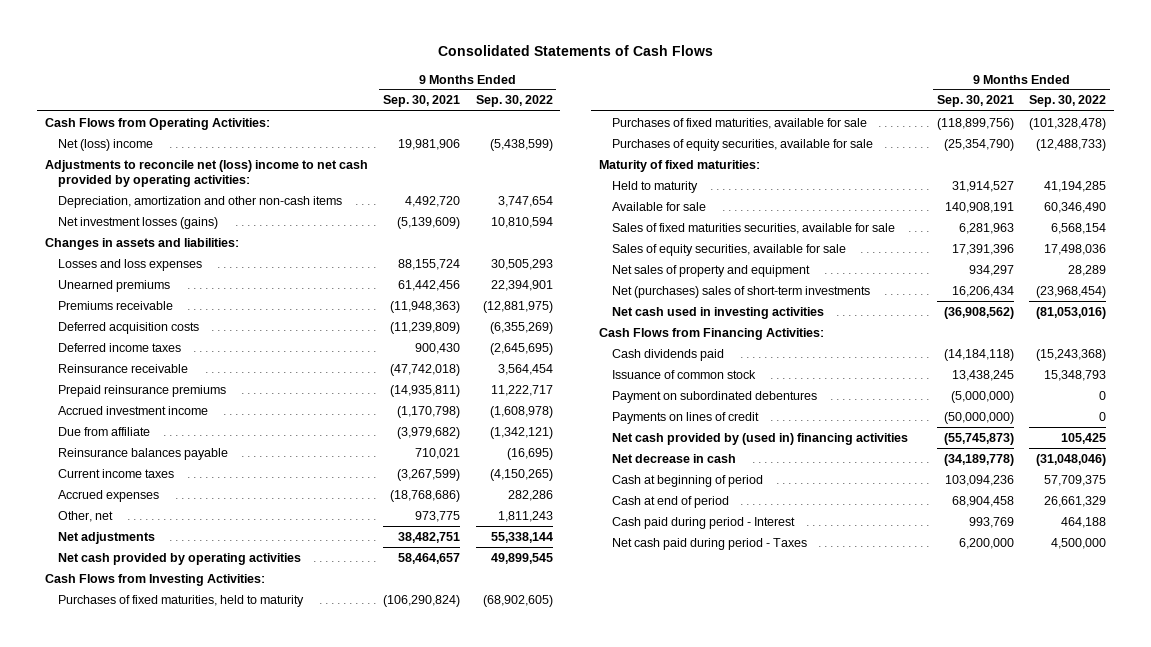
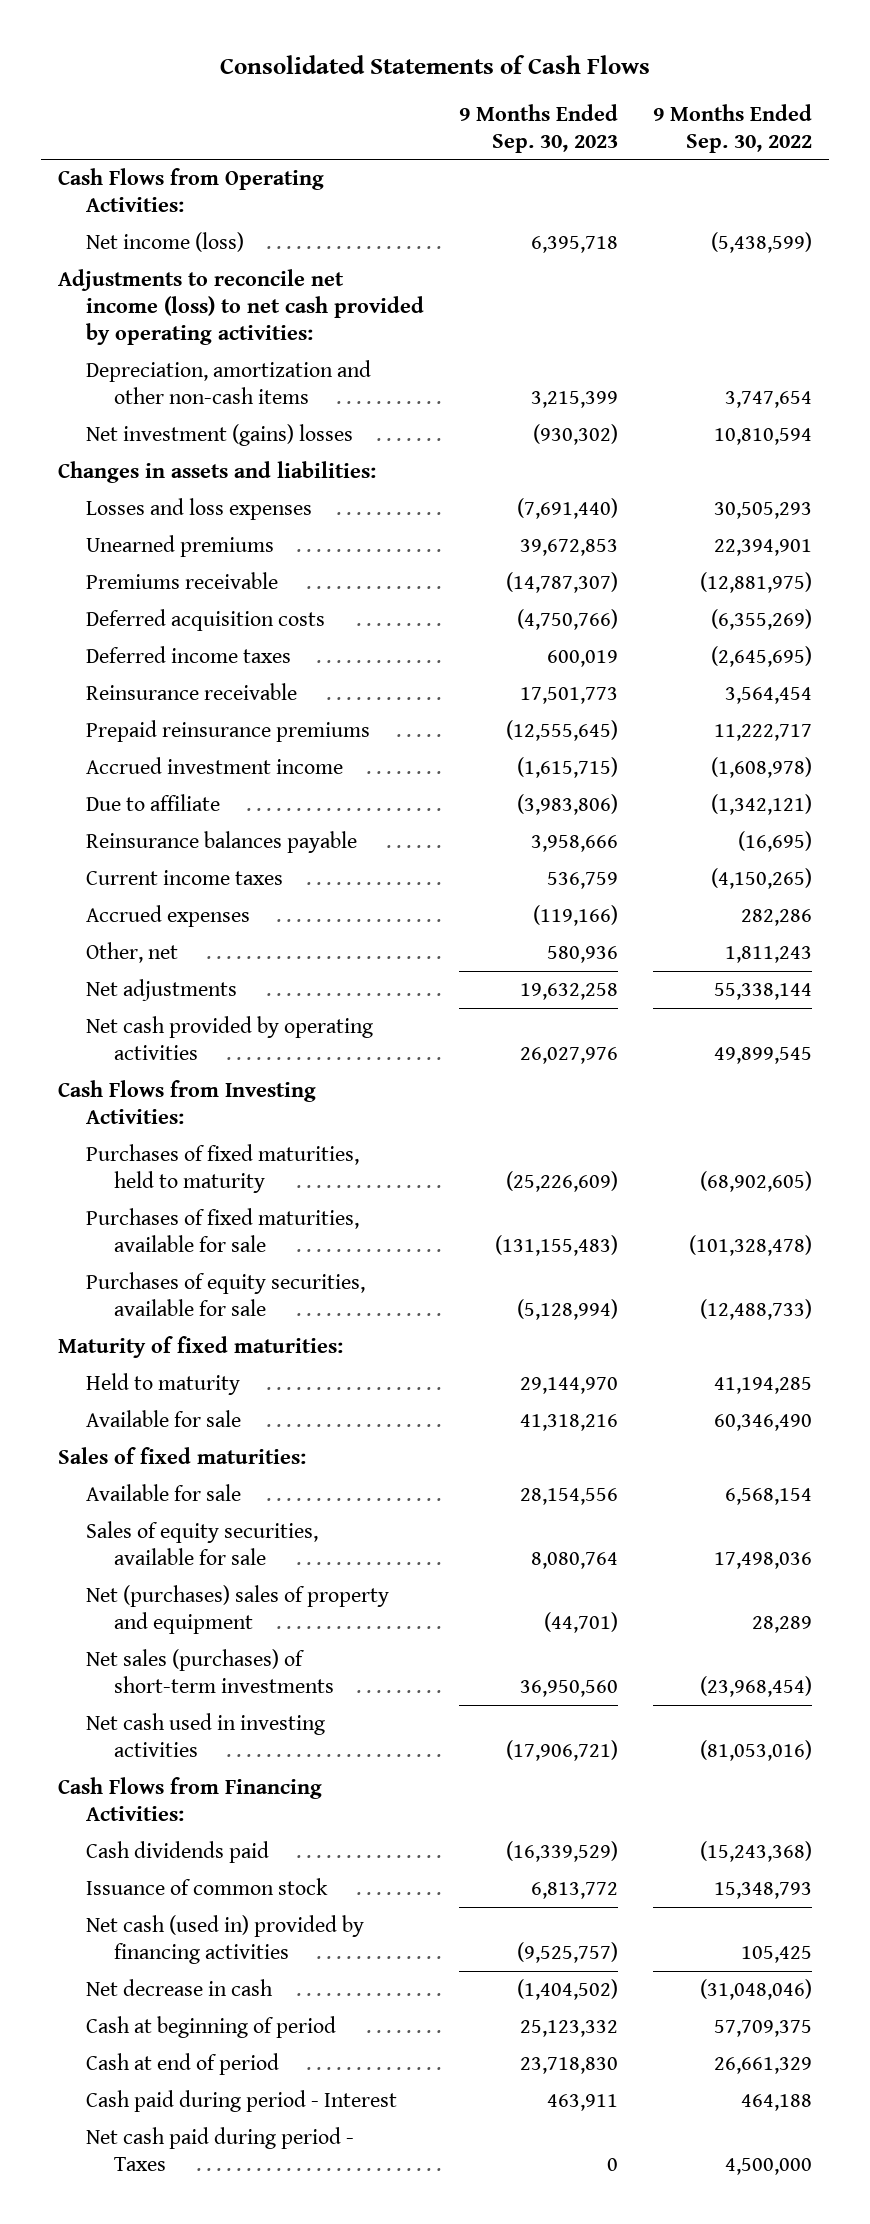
- | 9 Months Ended Sep. 30, 2021 | 9 Months Ended Sep. 30, 2022
+ | 9 Months Ended Sep. 30, 2023 | 9 Months Ended Sep. 30, 2022
- Net (loss) income | 19,981,906 | (5,438,599)
- Adjustments to reconcile net (loss) income to net cash provided by operating activities:
+ Net income (loss) | 6,395,718 | (5,438,599)
+ Adjustments to reconcile net income (loss) to net cash provided by operating activities:
- Net investment losses (gains) | (5,139,609) | 10,810,594
+ Net investment (gains) losses | (930,302) | 10,810,594
- Due from affiliate | (3,979,682) | (1,342,121)
+ Due to affiliate | (3,983,806) | (1,342,121)
- Sales of fixed maturities securities, available for sale | 6,281,963 | 6,568,154
+ Sales of fixed maturities:
+ Available for sale | 28,154,556 | 6,568,154
- Net sales of property and equipment | 934,297 | 28,289
- Net (purchases) sales of short-term investments | 16,206,434 | (23,968,454)
+ Net (purchases) sales of property and equipment | (44,701) | 28,289
+ Net sales (purchases) of short-term investments | 36,950,560 | (23,968,454)
- Payment on subordinated debentures | (5,000,000) | 0
- Payments on lines of credit | (50,000,000) | 0
- Net cash provided by (used in) financing activities | (55,745,873) | 105,425
+ Net cash (used in) provided by financing activities | (9,525,757) | 105,425

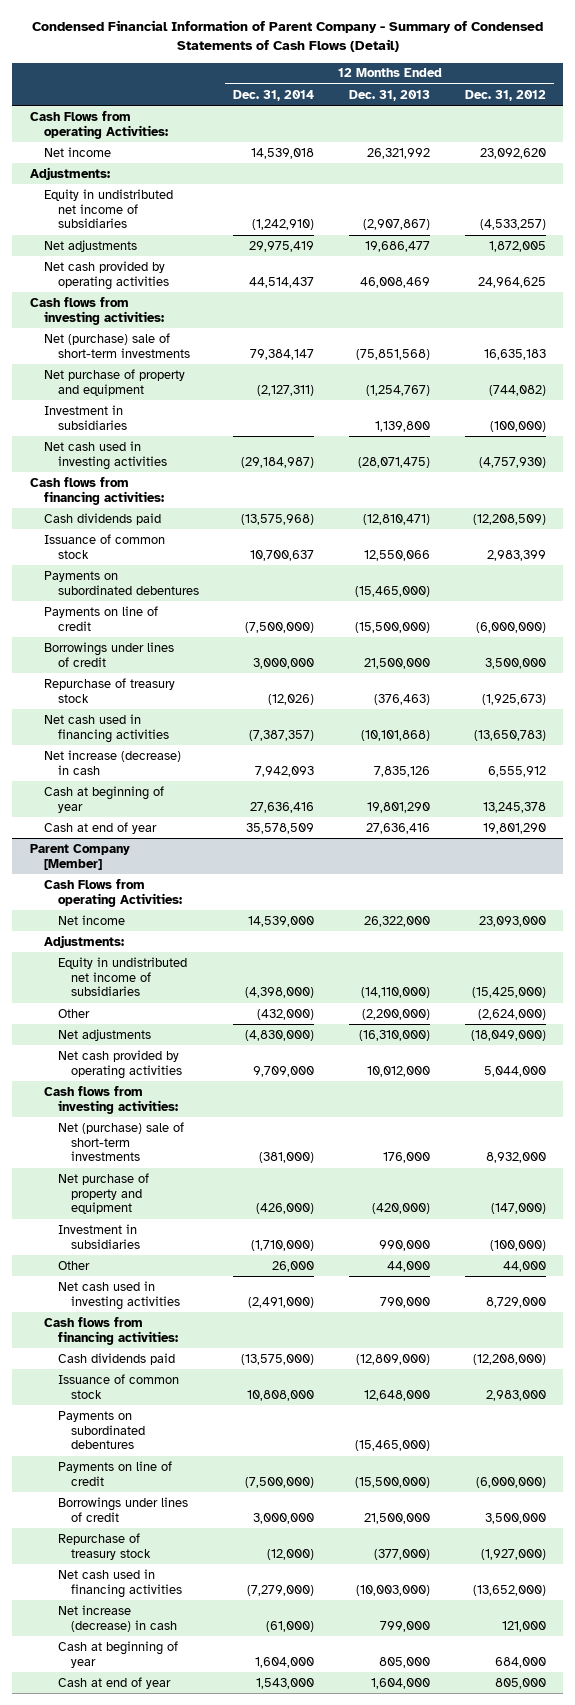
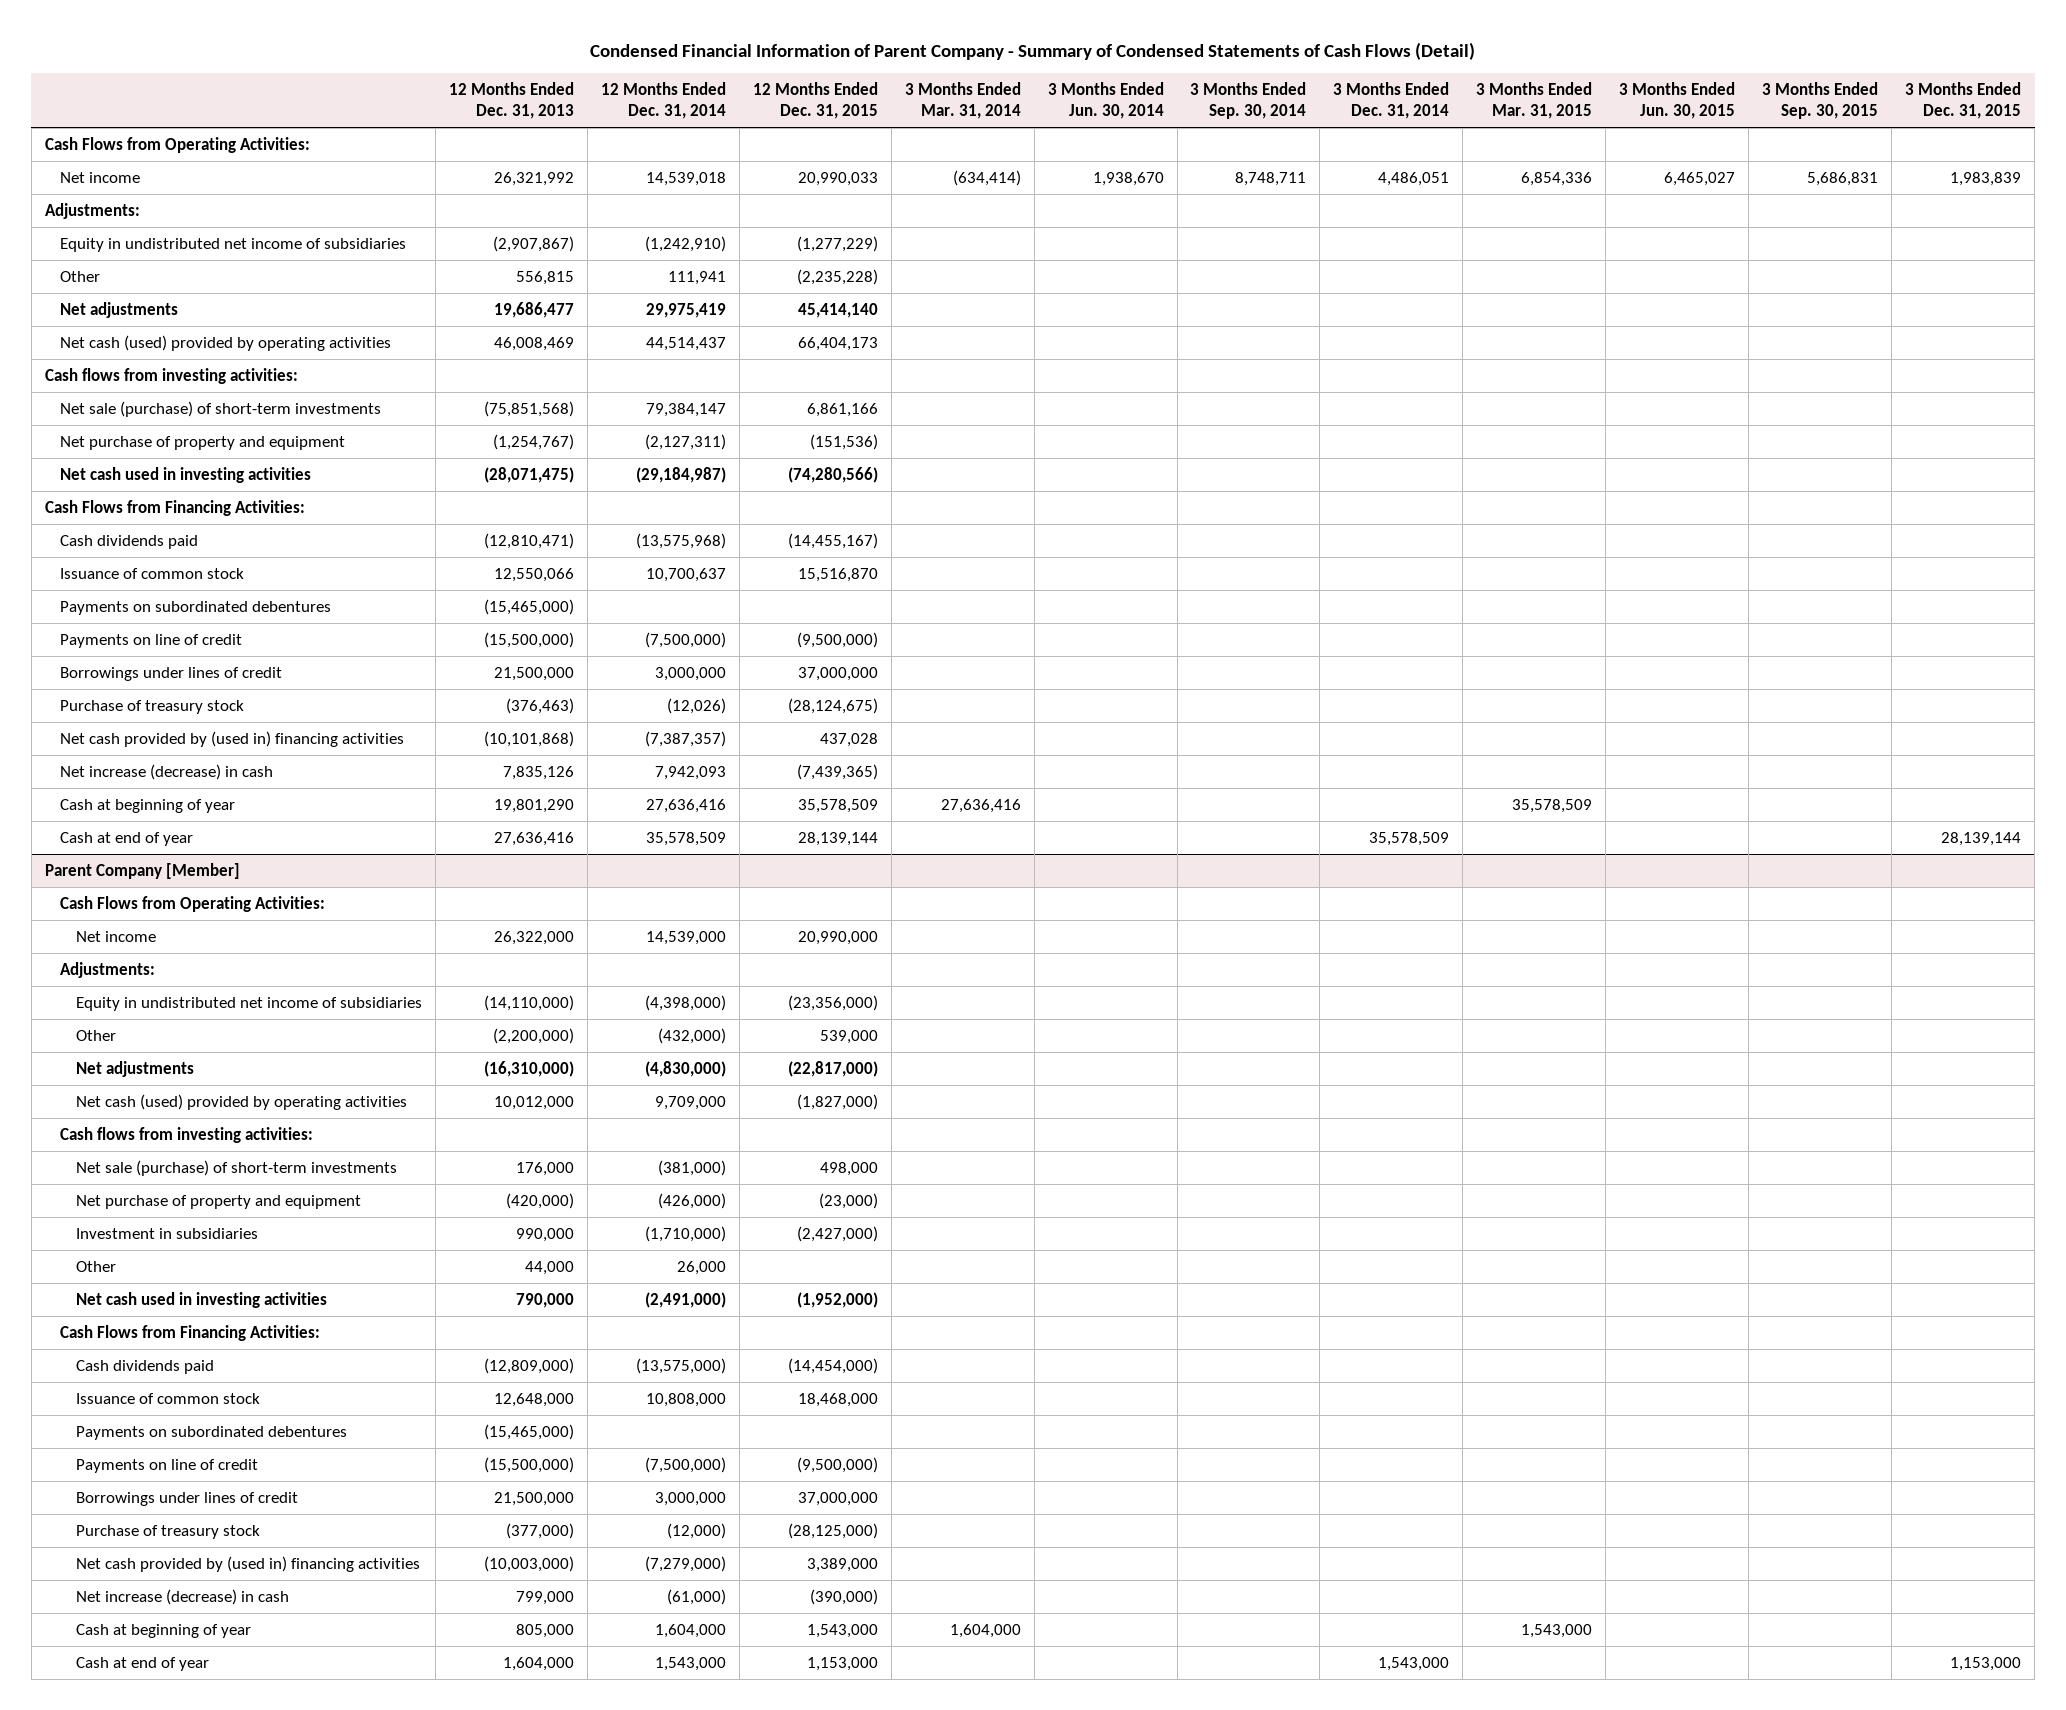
- | 12 Months Ended Dec. 31, 2014 | 12 Months Ended Dec. 31, 2013 | 12 Months Ended Dec. 31, 2012
+ | 12 Months Ended Dec. 31, 2013 | 12 Months Ended Dec. 31, 2014 | 12 Months Ended Dec. 31, 2015 | 3 Months Ended Mar. 31, 2014 | 3 Months Ended Jun. 30, 2014 | 3 Months Ended Sep. 30, 2014 | 3 Months Ended Dec. 31, 2014 | 3 Months Ended Mar. 31, 2015 | 3 Months Ended Jun. 30, 2015 | 3 Months Ended Sep. 30, 2015 | 3 Months Ended Dec. 31, 2015
- Cash Flows from operating Activities:
+ Cash Flows from Operating Activities:
+ Other | 556,815 | 111,941 | (2,235,228) | | | | | | | |
- Net cash provided by operating activities | 44,514,437 | 46,008,469 | 24,964,625
+ Net cash (used) provided by operating activities | 46,008,469 | 44,514,437 | 66,404,173 | | | | | | | |
- Net (purchase) sale of short-term investments | 79,384,147 | (75,851,568) | 16,635,183
+ Net sale (purchase) of short-term investments | (75,851,568) | 79,384,147 | 6,861,166 | | | | | | | |
- Investment in subsidiaries | | 1,139,800 | (100,000)
- Cash flows from financing activities:
+ Cash Flows from Financing Activities:
- Repurchase of treasury stock | (12,026) | (376,463) | (1,925,673)
- Net cash used in financing activities | (7,387,357) | (10,101,868) | (13,650,783)
+ Purchase of treasury stock | (376,463) | (12,026) | (28,124,675) | | | | | | | |
+ Net cash provided by (used in) financing activities | (10,101,868) | (7,387,357) | 437,028 | | | | | | | |
@ Parent Company [Member]
- Cash Flows from operating Activities:
+ Cash Flows from Operating Activities:
- Net cash provided by operating activities | 9,709,000 | 10,012,000 | 5,044,000
+ Net cash (used) provided by operating activities | 10,012,000 | 9,709,000 | (1,827,000) | | | | | | | |
- Net (purchase) sale of short-term investments | (381,000) | 176,000 | 8,932,000
+ Net sale (purchase) of short-term investments | 176,000 | (381,000) | 498,000 | | | | | | | |
- Cash flows from financing activities:
+ Cash Flows from Financing Activities:
- Repurchase of treasury stock | (12,000) | (377,000) | (1,927,000)
- Net cash used in financing activities | (7,279,000) | (10,003,000) | (13,652,000)
+ Purchase of treasury stock | (377,000) | (12,000) | (28,125,000) | | | | | | | |
+ Net cash provided by (used in) financing activities | (10,003,000) | (7,279,000) | 3,389,000 | | | | | | | |

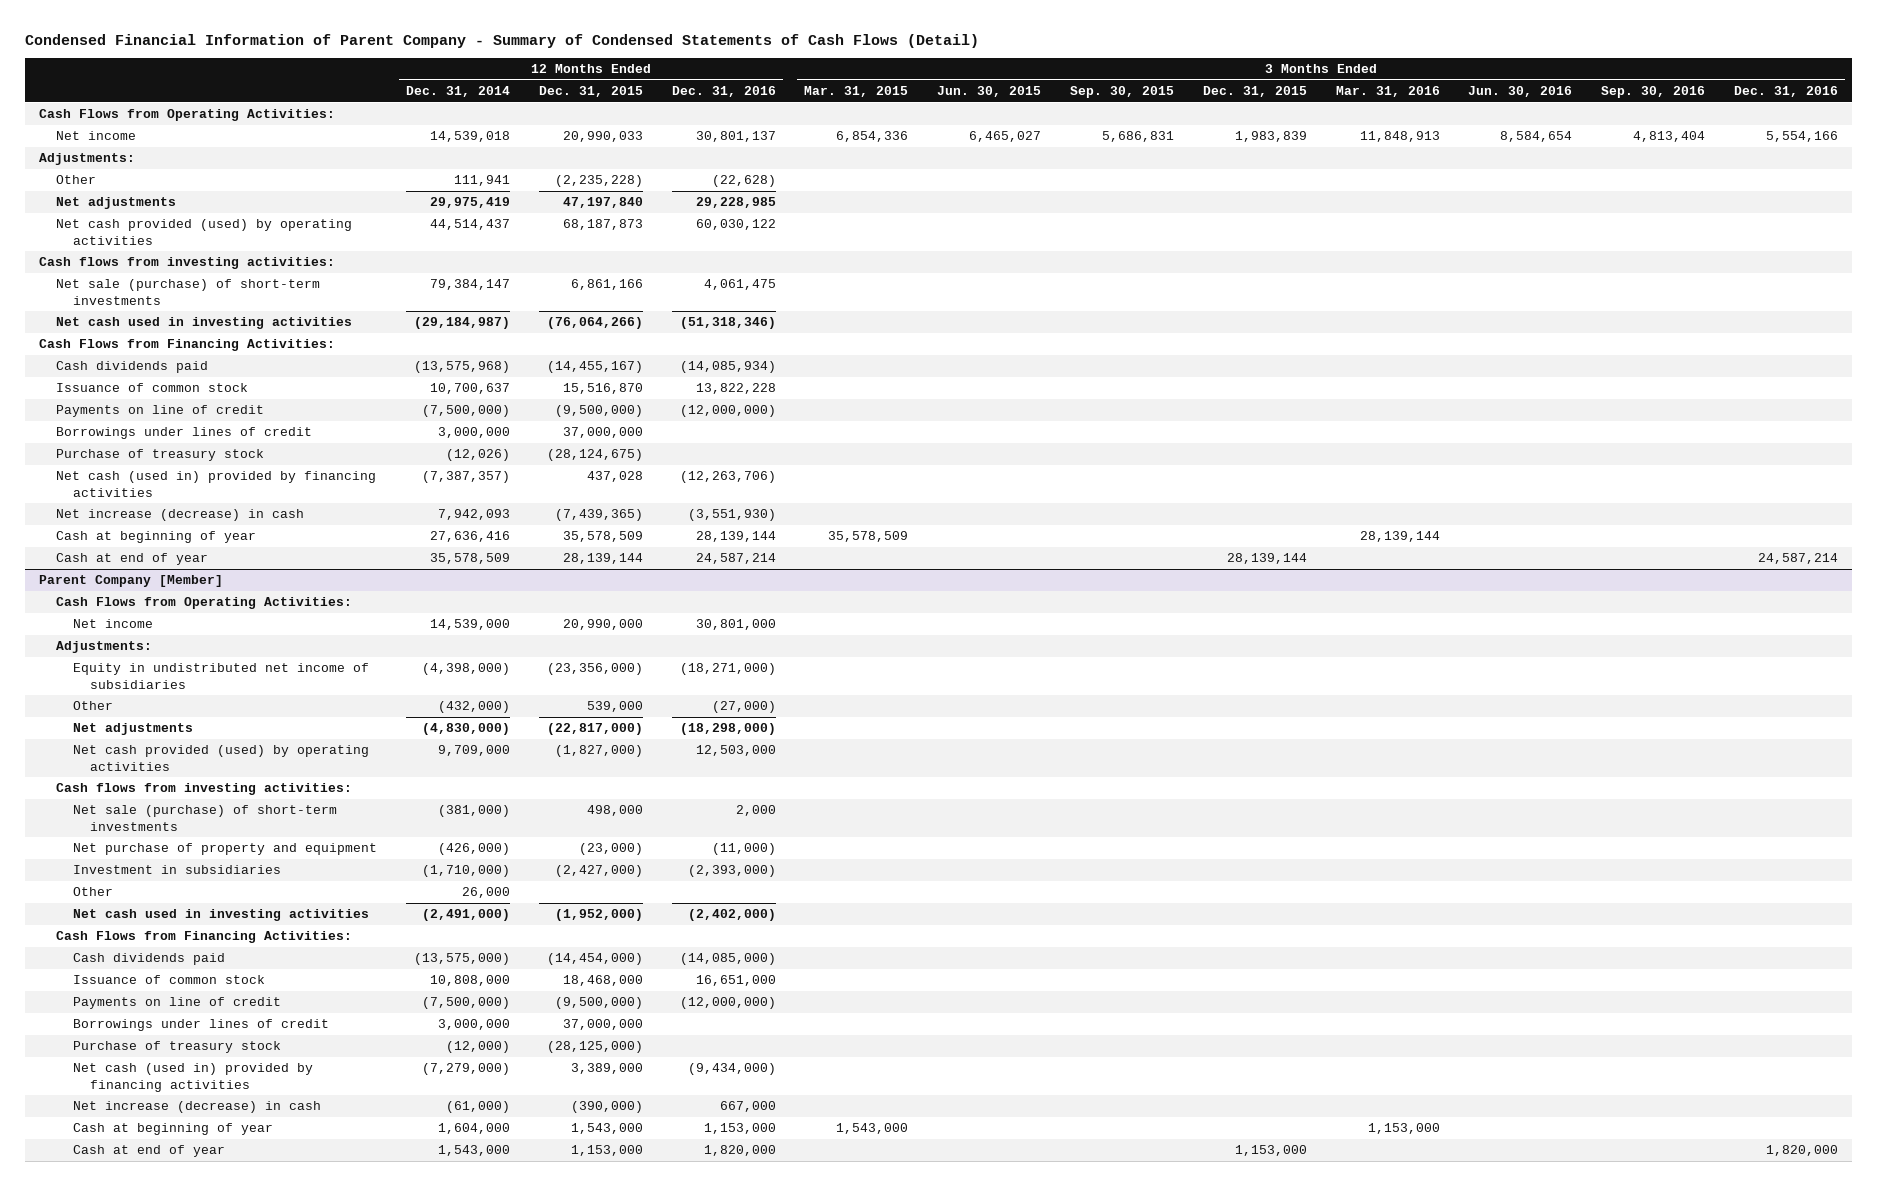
- | 12 Months Ended Dec. 31, 2013 | 12 Months Ended Dec. 31, 2014 | 12 Months Ended Dec. 31, 2015 | 3 Months Ended Mar. 31, 2014 | 3 Months Ended Jun. 30, 2014 | 3 Months Ended Sep. 30, 2014 | 3 Months Ended Dec. 31, 2014 | 3 Months Ended Mar. 31, 2015 | 3 Months Ended Jun. 30, 2015 | 3 Months Ended Sep. 30, 2015 | 3 Months Ended Dec. 31, 2015
+ | 12 Months Ended Dec. 31, 2014 | 12 Months Ended Dec. 31, 2015 | 12 Months Ended Dec. 31, 2016 | 3 Months Ended Mar. 31, 2015 | 3 Months Ended Jun. 30, 2015 | 3 Months Ended Sep. 30, 2015 | 3 Months Ended Dec. 31, 2015 | 3 Months Ended Mar. 31, 2016 | 3 Months Ended Jun. 30, 2016 | 3 Months Ended Sep. 30, 2016 | 3 Months Ended Dec. 31, 2016
- Equity in undistributed net income of subsidiaries | (2,907,867) | (1,242,910) | (1,277,229) | | | | | | | |
- Net adjustments | 19,686,477 | 29,975,419 | 45,414,140 | | | | | | | |
- Net cash (used) provided by operating activities | 46,008,469 | 44,514,437 | 66,404,173 | | | | | | | |
+ Net adjustments | 29,975,419 | 47,197,840 | 29,228,985 | | | | | | | |
+ Net cash provided (used) by operating activities | 44,514,437 | 68,187,873 | 60,030,122 | | | | | | | |
- Net purchase of property and equipment | (1,254,767) | (2,127,311) | (151,536) | | | | | | | |
- Net cash used in investing activities | (28,071,475) | (29,184,987) | (74,280,566) | | | | | | | |
+ Net cash used in investing activities | (29,184,987) | (76,064,266) | (51,318,346) | | | | | | | |
- Payments on subordinated debentures | (15,465,000) | | | | | | | | | |
- Net cash provided by (used in) financing activities | (10,101,868) | (7,387,357) | 437,028 | | | | | | | |
+ Net cash (used in) provided by financing activities | (7,387,357) | 437,028 | (12,263,706) | | | | | | | |
@ Parent Company [Member]
- Net cash (used) provided by operating activities | 10,012,000 | 9,709,000 | (1,827,000) | | | | | | | |
+ Net cash provided (used) by operating activities | 9,709,000 | (1,827,000) | 12,503,000 | | | | | | | |
- Payments on subordinated debentures | (15,465,000) | | | | | | | | | |
- Net cash provided by (used in) financing activities | (10,003,000) | (7,279,000) | 3,389,000 | | | | | | | |
+ Net cash (used in) provided by financing activities | (7,279,000) | 3,389,000 | (9,434,000) | | | | | | | |

